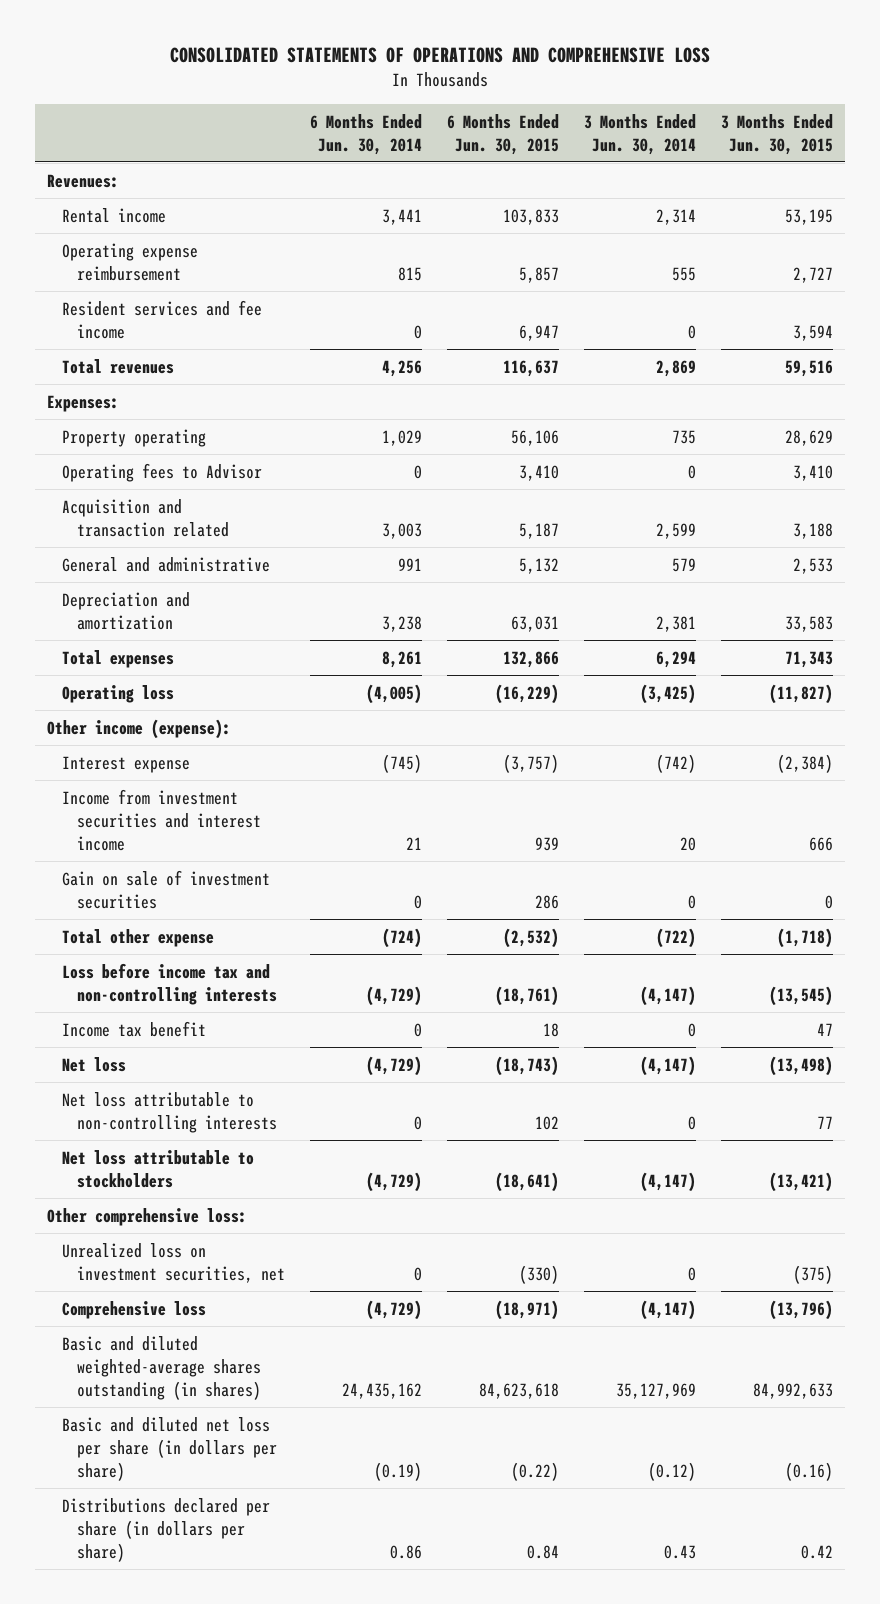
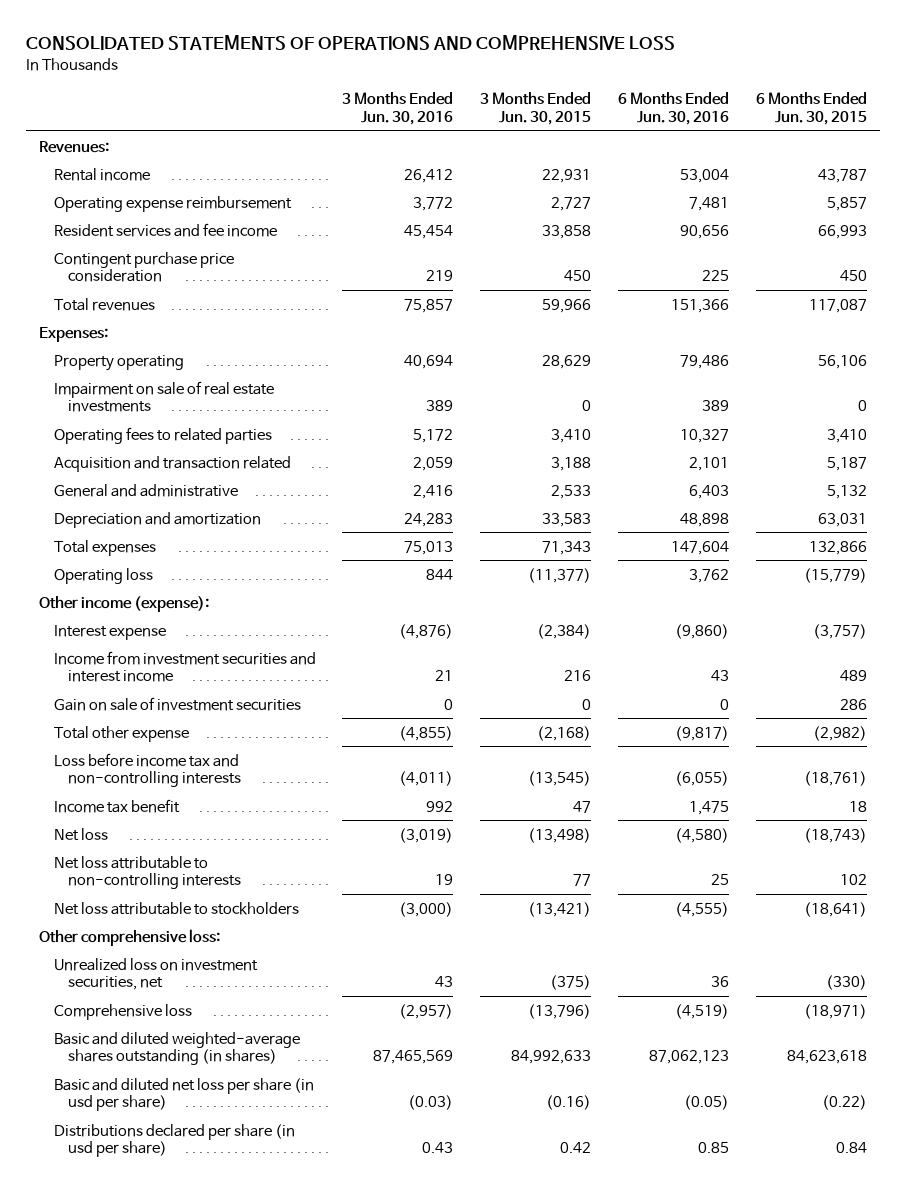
- | 6 Months Ended Jun. 30, 2014 | 6 Months Ended Jun. 30, 2015 | 3 Months Ended Jun. 30, 2014 | 3 Months Ended Jun. 30, 2015
+ | 3 Months Ended Jun. 30, 2016 | 3 Months Ended Jun. 30, 2015 | 6 Months Ended Jun. 30, 2016 | 6 Months Ended Jun. 30, 2015
- Rental income | 3,441 | 103,833 | 2,314 | 53,195
+ Rental income | 26,412 | 22,931 | 53,004 | 43,787
- Resident services and fee income | 0 | 6,947 | 0 | 3,594
- Total revenues | 4,256 | 116,637 | 2,869 | 59,516
+ Resident services and fee income | 45,454 | 33,858 | 90,656 | 66,993
+ Contingent purchase price consideration | 219 | 450 | 225 | 450
+ Total revenues | 75,857 | 59,966 | 151,366 | 117,087
- Operating fees to Advisor | 0 | 3,410 | 0 | 3,410
+ Impairment on sale of real estate investments | 389 | 0 | 389 | 0
+ Operating fees to related parties | 5,172 | 3,410 | 10,327 | 3,410
- Operating loss | (4,005) | (16,229) | (3,425) | (11,827)
+ Operating loss | 844 | (11,377) | 3,762 | (15,779)
- Income from investment securities and interest income | 21 | 939 | 20 | 666
+ Income from investment securities and interest income | 21 | 216 | 43 | 489
- Total other expense | (724) | (2,532) | (722) | (1,718)
+ Total other expense | (4,855) | (2,168) | (9,817) | (2,982)
- Basic and diluted net loss per share (in dollars per share) | (0.19) | (0.22) | (0.12) | (0.16)
- Distributions declared per share (in dollars per share) | 0.86 | 0.84 | 0.43 | 0.42
+ Basic and diluted net loss per share (in usd per share) | (0.03) | (0.16) | (0.05) | (0.22)
+ Distributions declared per share (in usd per share) | 0.43 | 0.42 | 0.85 | 0.84

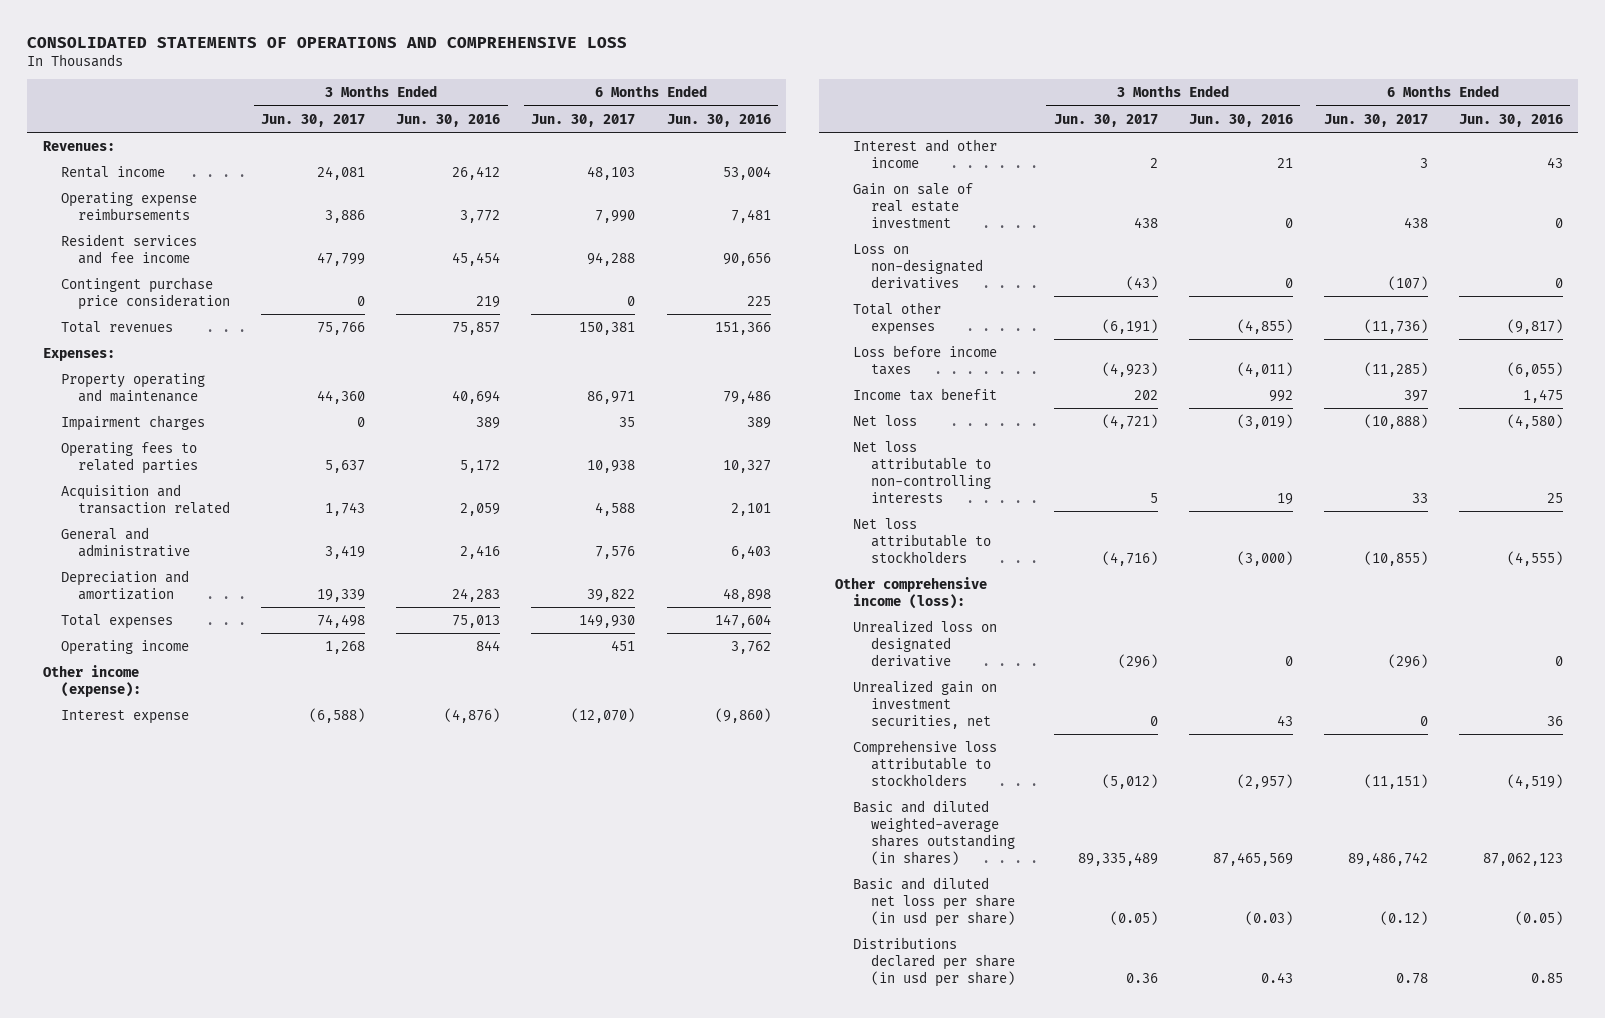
- | 3 Months Ended Jun. 30, 2016 | 3 Months Ended Jun. 30, 2015 | 6 Months Ended Jun. 30, 2016 | 6 Months Ended Jun. 30, 2015
+ | 3 Months Ended Jun. 30, 2017 | 3 Months Ended Jun. 30, 2016 | 6 Months Ended Jun. 30, 2017 | 6 Months Ended Jun. 30, 2016
- Operating expense reimbursement | 3,772 | 2,727 | 7,481 | 5,857
+ Operating expense reimbursements | 3,886 | 3,772 | 7,990 | 7,481
- Property operating | 40,694 | 28,629 | 79,486 | 56,106
- Impairment on sale of real estate investments | 389 | 0 | 389 | 0
+ Property operating and maintenance | 44,360 | 40,694 | 86,971 | 79,486
+ Impairment charges | 0 | 389 | 35 | 389
- Operating loss | 844 | (11,377) | 3,762 | (15,779)
+ Operating income | 1,268 | 844 | 451 | 3,762
- Income from investment securities and interest income | 21 | 216 | 43 | 489
- Gain on sale of investment securities | 0 | 0 | 0 | 286
- Total other expense | (4,855) | (2,168) | (9,817) | (2,982)
- Loss before income tax and non-controlling interests | (4,011) | (13,545) | (6,055) | (18,761)
+ Interest and other income | 2 | 21 | 3 | 43
+ Gain on sale of real estate investment | 438 | 0 | 438 | 0
+ Loss on non-designated derivatives | (43) | 0 | (107) | 0
+ Total other expenses | (6,191) | (4,855) | (11,736) | (9,817)
+ Loss before income taxes | (4,923) | (4,011) | (11,285) | (6,055)
- Other comprehensive loss:
- Unrealized loss on investment securities, net | 43 | (375) | 36 | (330)
- Comprehensive loss | (2,957) | (13,796) | (4,519) | (18,971)
+ Other comprehensive income (loss):
+ Unrealized loss on designated derivative | (296) | 0 | (296) | 0
+ Unrealized gain on investment securities, net | 0 | 43 | 0 | 36
+ Comprehensive loss attributable to stockholders | (5,012) | (2,957) | (11,151) | (4,519)

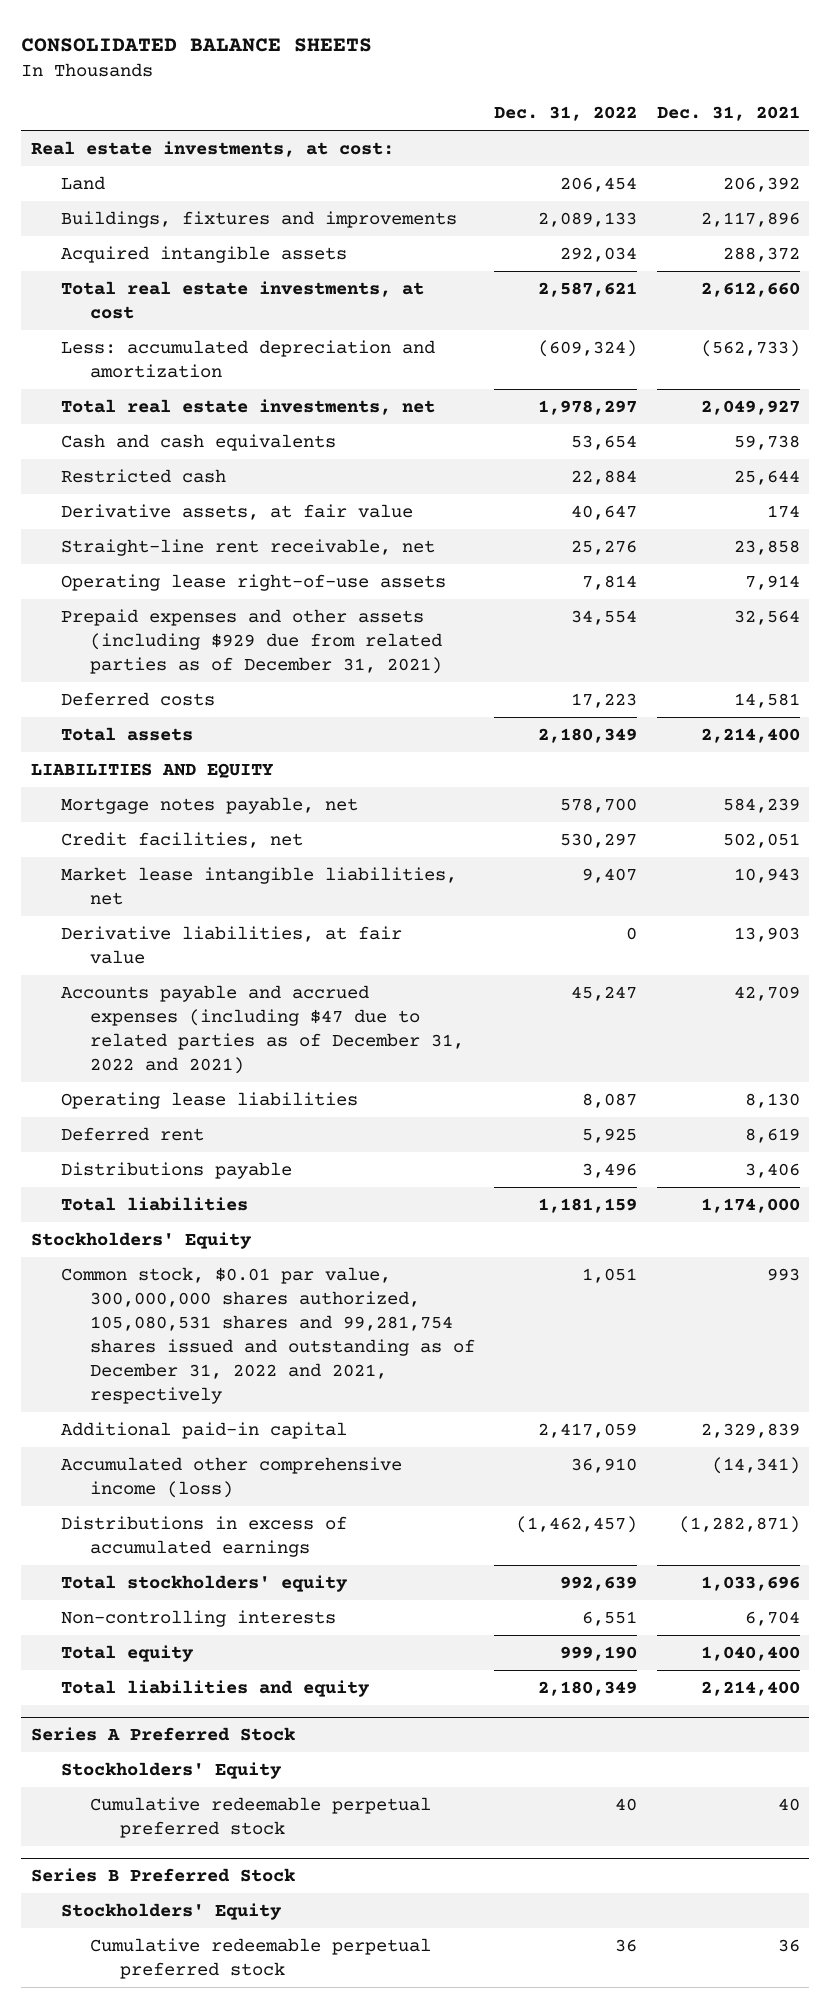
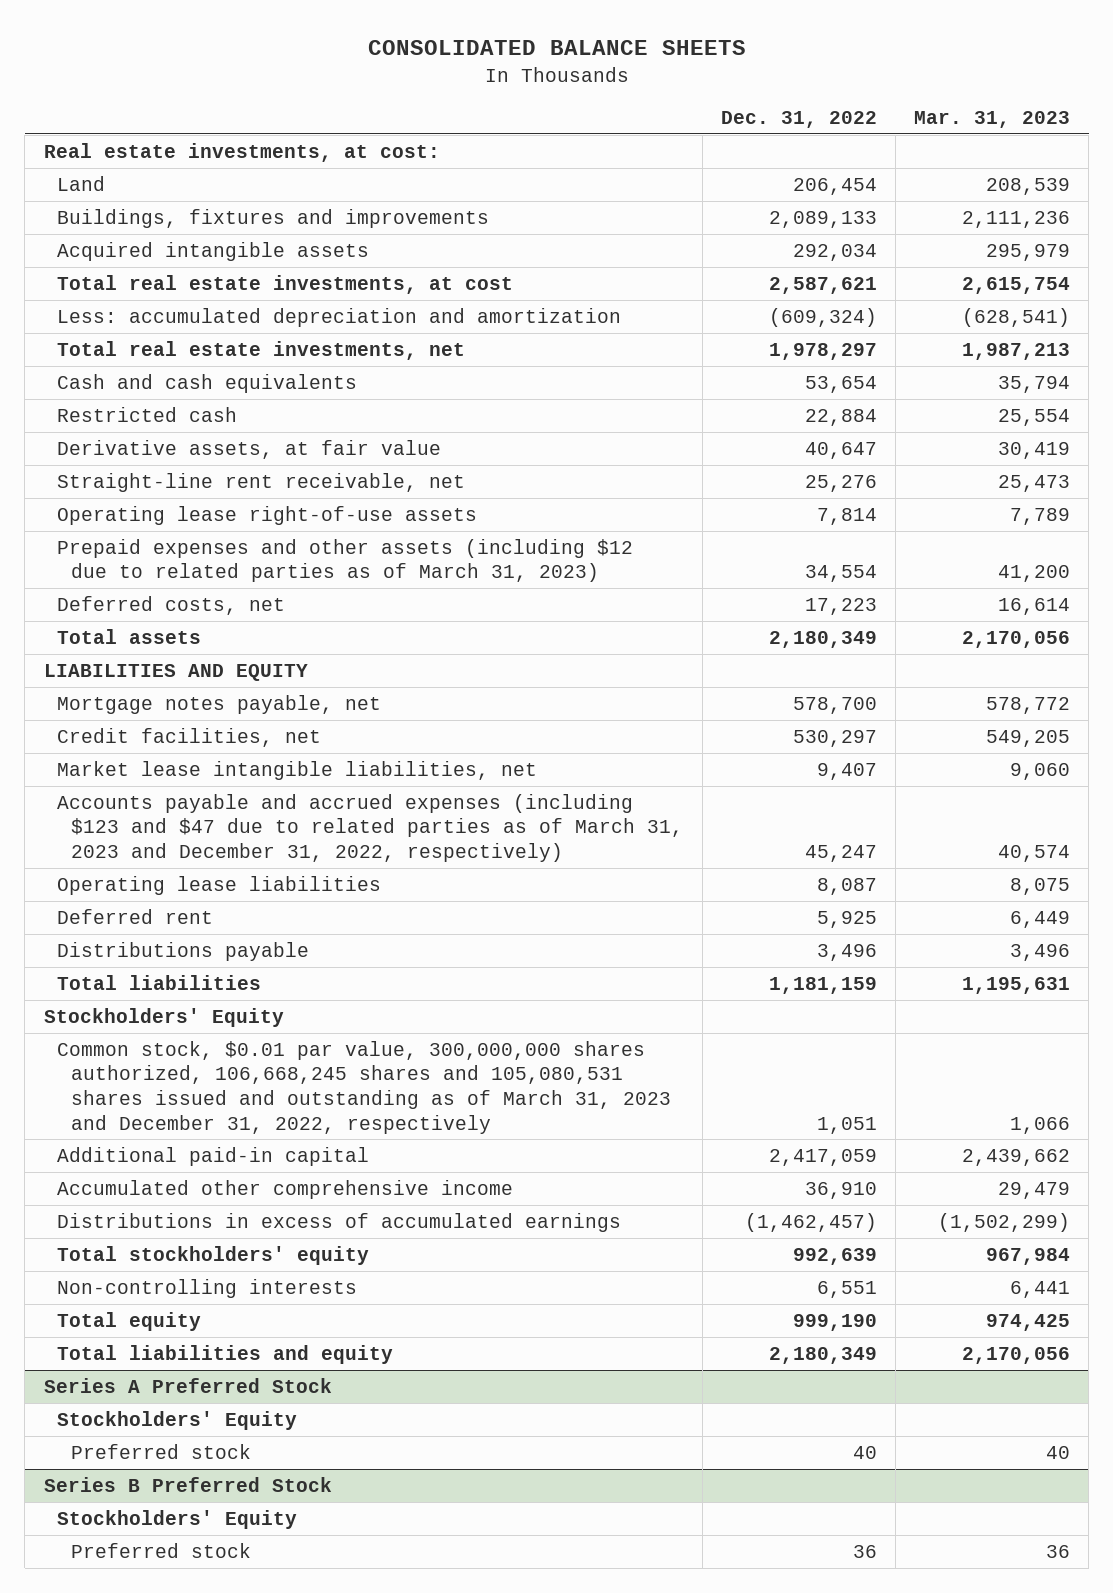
- | Dec. 31, 2022 | Dec. 31, 2021
+ | Dec. 31, 2022 | Mar. 31, 2023
- Prepaid expenses and other assets (including $929 due from related parties as of December 31, 2021) | 34,554 | 32,564
- Deferred costs | 17,223 | 14,581
+ Prepaid expenses and other assets (including $12 due to related parties as of March 31, 2023) | 34,554 | 41,200
+ Deferred costs, net | 17,223 | 16,614
- Derivative liabilities, at fair value | 0 | 13,903
- Accounts payable and accrued expenses (including $47 due to related parties as of December 31, 2022 and 2021) | 45,247 | 42,709
+ Accounts payable and accrued expenses (including $123 and $47 due to related parties as of March 31, 2023 and December 31, 2022, respectively) | 45,247 | 40,574
- Common stock, $0.01 par value, 300,000,000 shares authorized, 105,080,531 shares and 99,281,754 shares issued and outstanding as of December 31, 2022 and 2021, respectively | 1,051 | 993
+ Common stock, $0.01 par value, 300,000,000 shares authorized, 106,668,245 shares and 105,080,531 shares issued and outstanding as of March 31, 2023 and December 31, 2022, respectively | 1,051 | 1,066
- Accumulated other comprehensive income (loss) | 36,910 | (14,341)
+ Accumulated other comprehensive income | 36,910 | 29,479
@ Series A Preferred Stock
- Cumulative redeemable perpetual preferred stock | 40 | 40
+ Preferred stock | 40 | 40
@ Series B Preferred Stock
- Cumulative redeemable perpetual preferred stock | 36 | 36
+ Preferred stock | 36 | 36

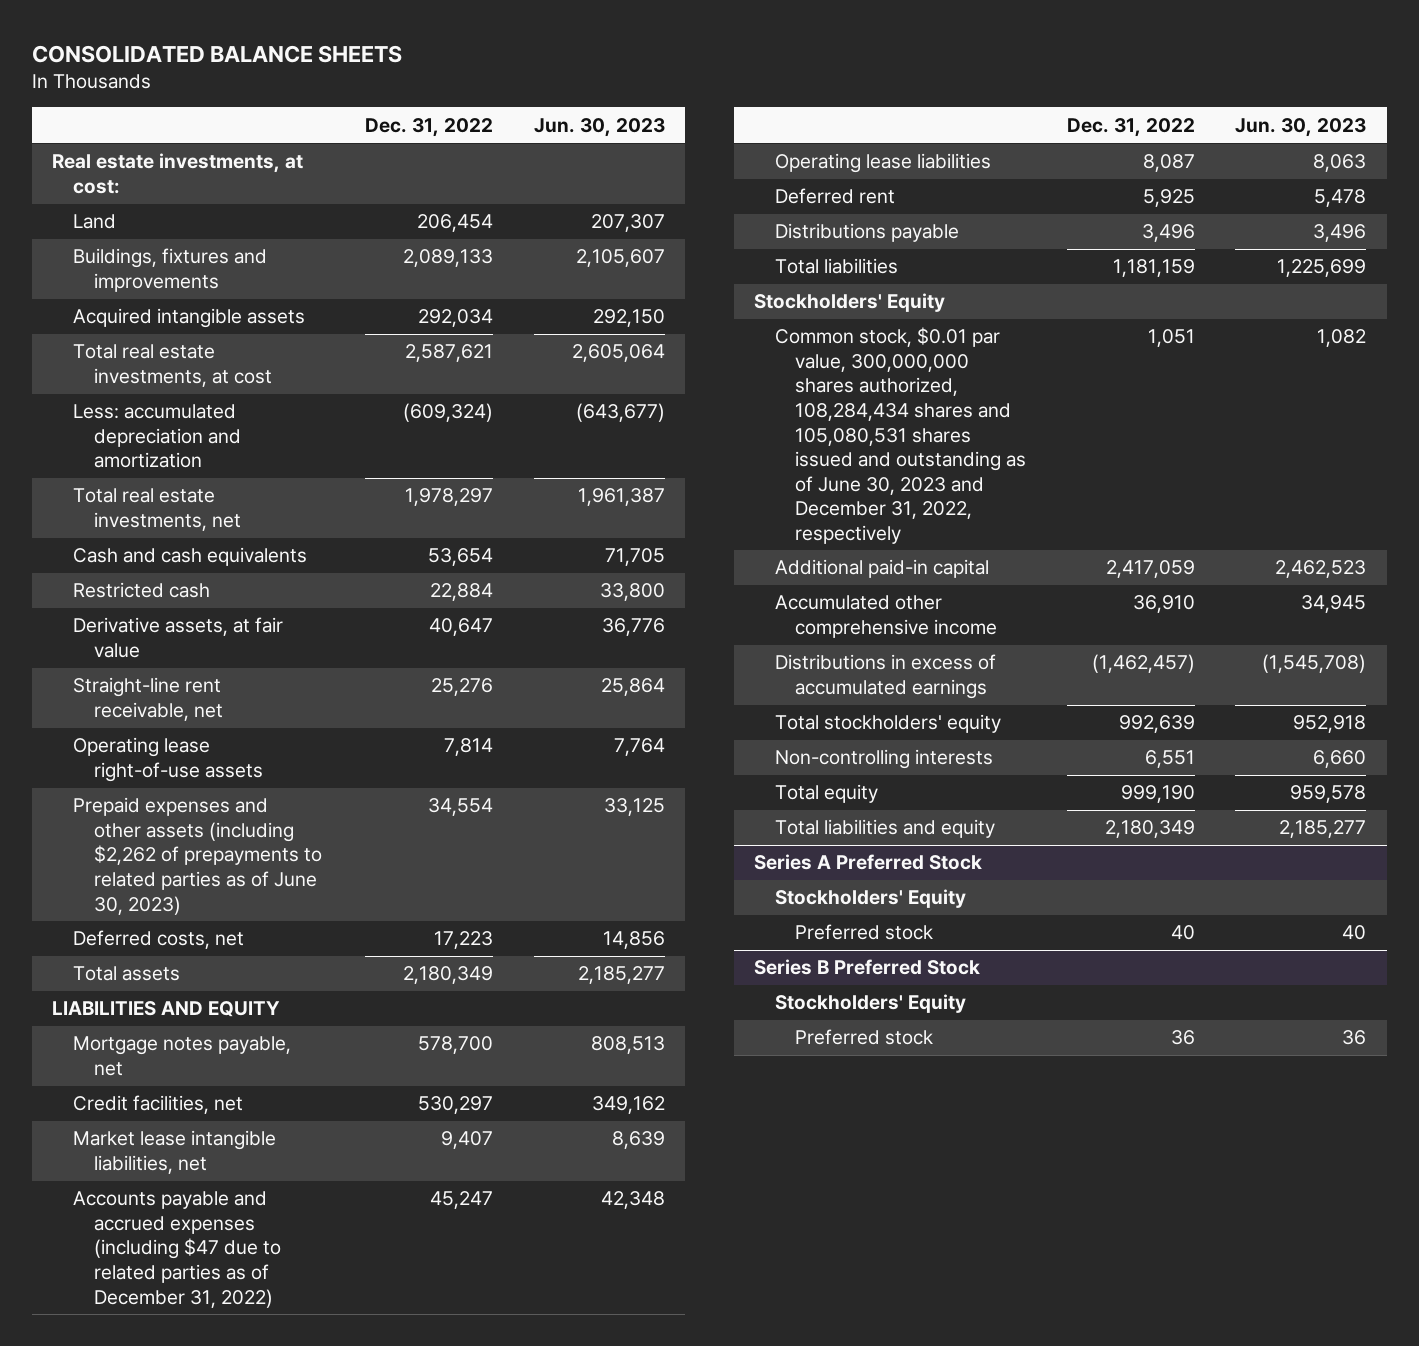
- | Dec. 31, 2022 | Mar. 31, 2023
+ | Dec. 31, 2022 | Jun. 30, 2023
- Prepaid expenses and other assets (including $12 due to related parties as of March 31, 2023) | 34,554 | 41,200
+ Prepaid expenses and other assets (including $2,262 of prepayments to related parties as of June 30, 2023) | 34,554 | 33,125
- Accounts payable and accrued expenses (including $123 and $47 due to related parties as of March 31, 2023 and December 31, 2022, respectively) | 45,247 | 40,574
+ Accounts payable and accrued expenses (including $47 due to related parties as of December 31, 2022) | 45,247 | 42,348
- Common stock, $0.01 par value, 300,000,000 shares authorized, 106,668,245 shares and 105,080,531 shares issued and outstanding as of March 31, 2023 and December 31, 2022, respectively | 1,051 | 1,066
+ Common stock, $0.01 par value, 300,000,000 shares authorized, 108,284,434 shares and 105,080,531 shares issued and outstanding as of June 30, 2023 and December 31, 2022, respectively | 1,051 | 1,082

